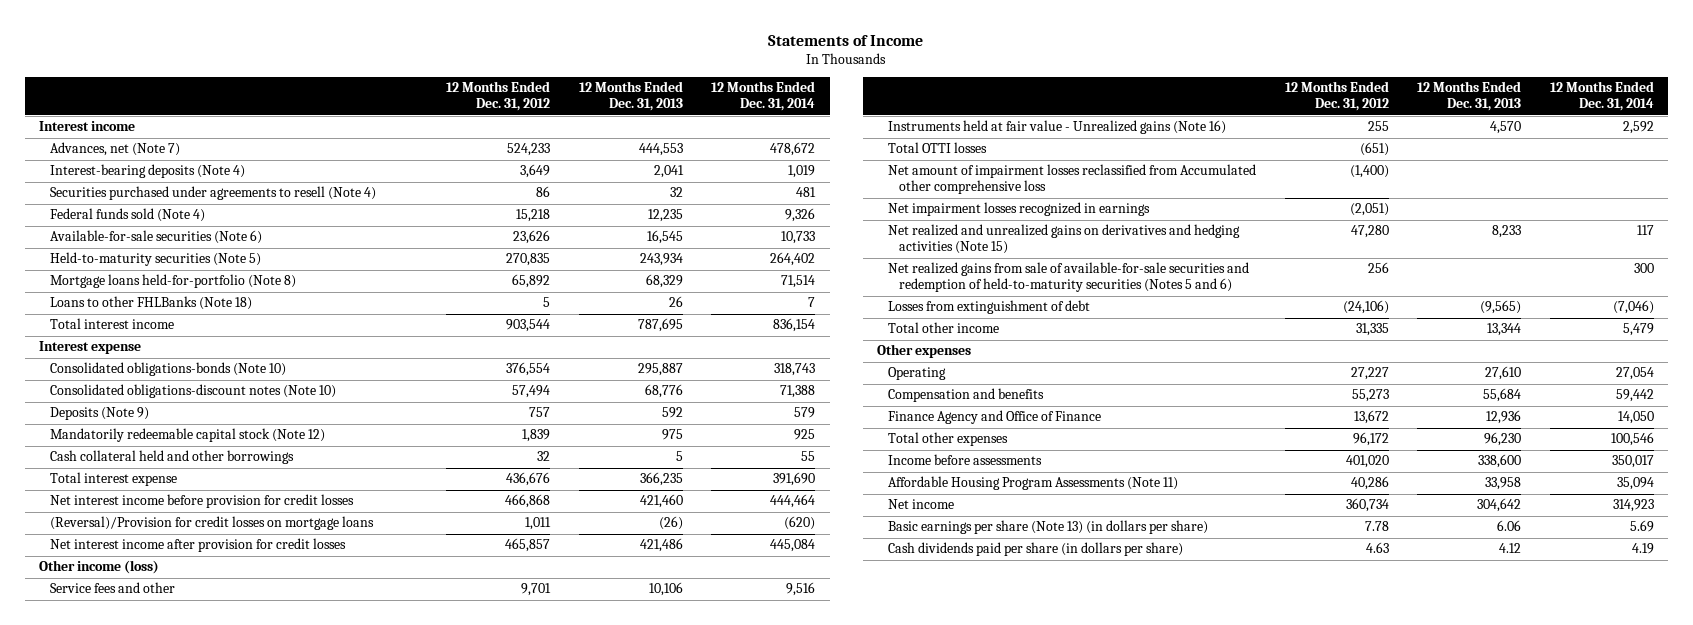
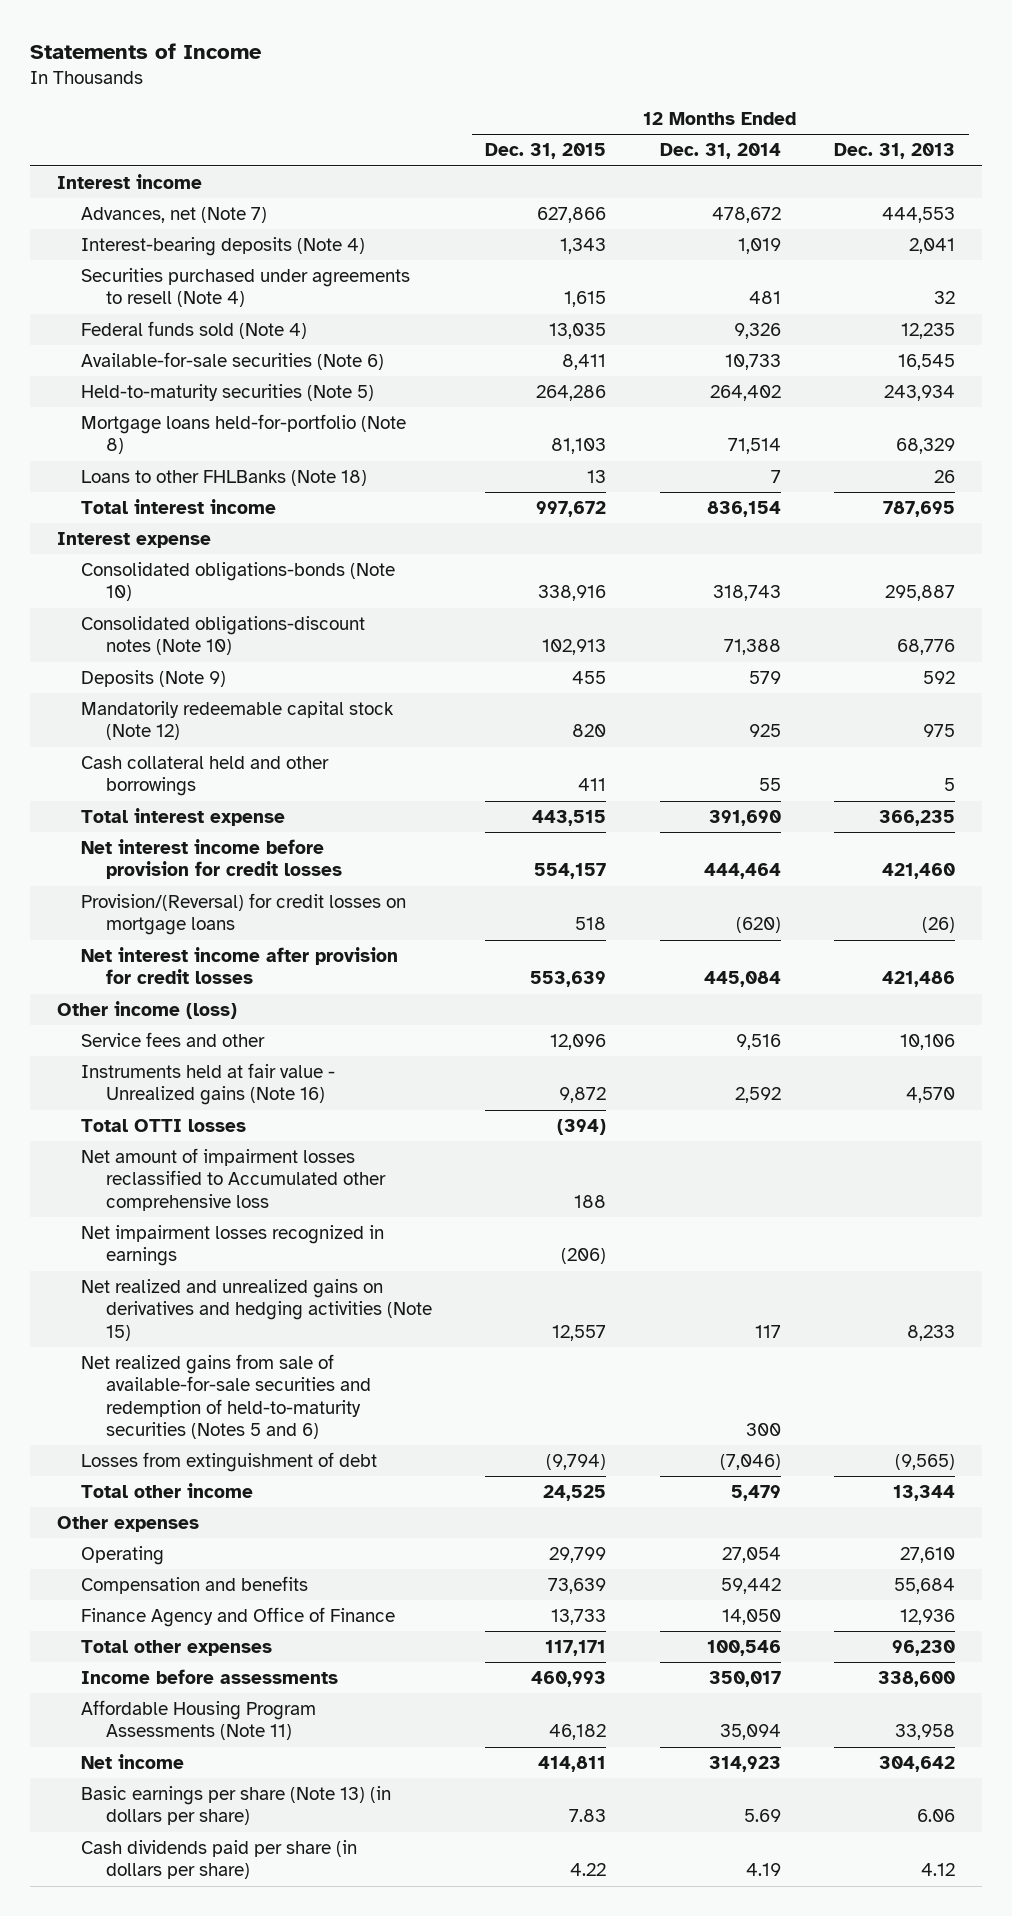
- | 12 Months Ended Dec. 31, 2012 | 12 Months Ended Dec. 31, 2013 | 12 Months Ended Dec. 31, 2014
+ | 12 Months Ended Dec. 31, 2015 | 12 Months Ended Dec. 31, 2014 | 12 Months Ended Dec. 31, 2013
- (Reversal)/Provision for credit losses on mortgage loans | 1,011 | (26) | (620)
+ Provision/(Reversal) for credit losses on mortgage loans | 518 | (620) | (26)
- Net amount of impairment losses reclassified from Accumulated other comprehensive loss | (1,400) | |
+ Net amount of impairment losses reclassified to Accumulated other comprehensive loss | 188 | |

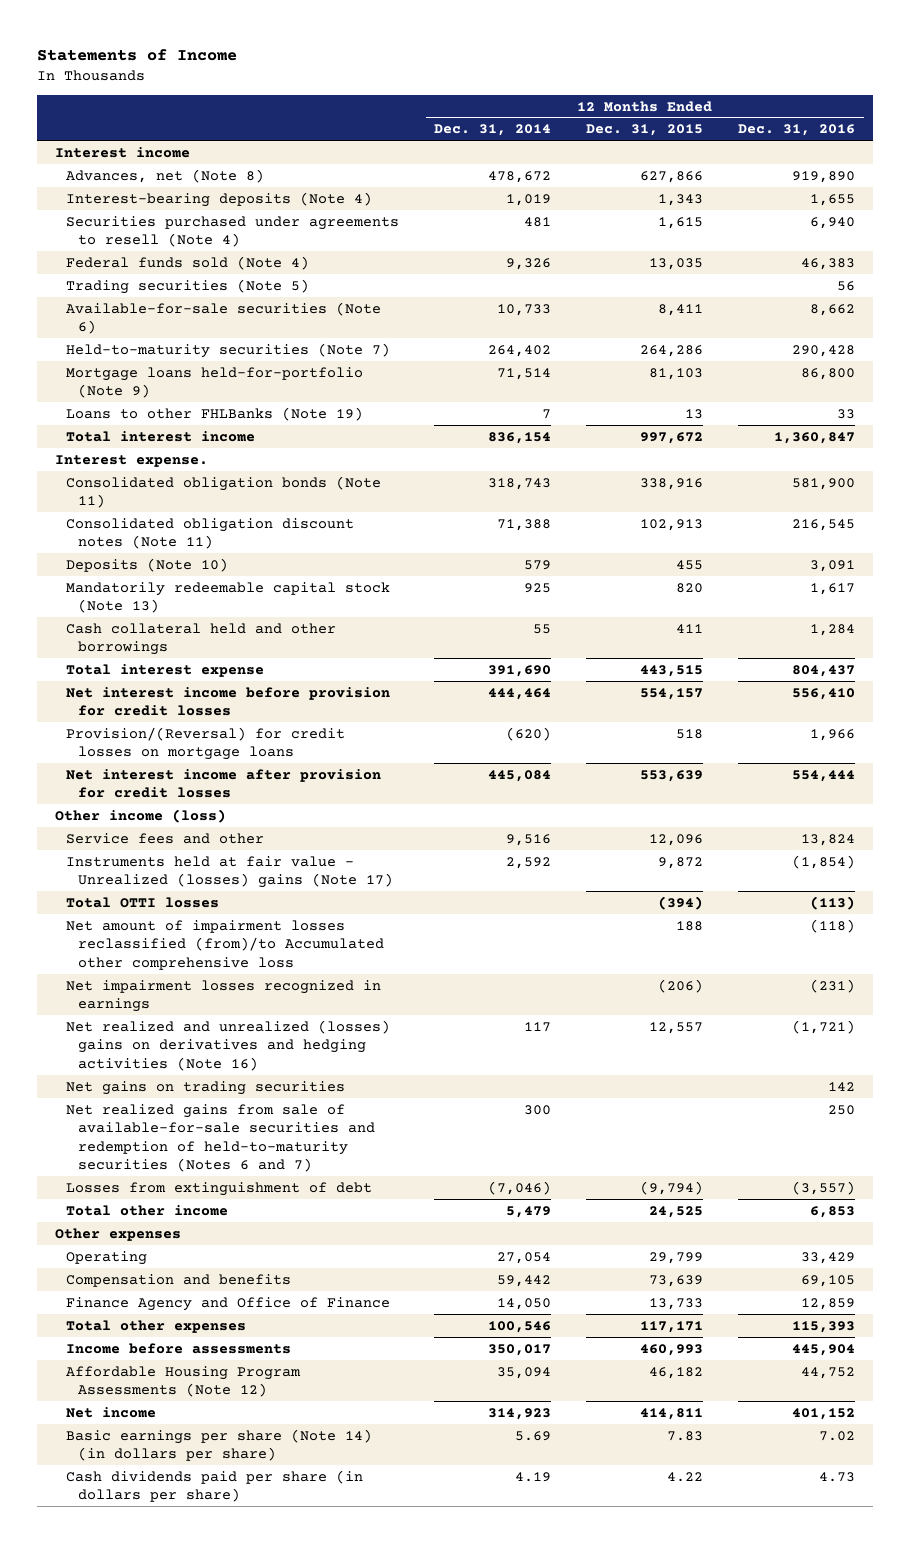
- | 12 Months Ended Dec. 31, 2015 | 12 Months Ended Dec. 31, 2014 | 12 Months Ended Dec. 31, 2013
+ | 12 Months Ended Dec. 31, 2014 | 12 Months Ended Dec. 31, 2015 | 12 Months Ended Dec. 31, 2016
- Advances, net (Note 7) | 627,866 | 478,672 | 444,553
+ Advances, net (Note 8) | 478,672 | 627,866 | 919,890
+ Trading securities (Note 5) | | | 56
- Held-to-maturity securities (Note 5) | 264,286 | 264,402 | 243,934
- Mortgage loans held-for-portfolio (Note 8) | 81,103 | 71,514 | 68,329
- Loans to other FHLBanks (Note 18) | 13 | 7 | 26
+ Held-to-maturity securities (Note 7) | 264,402 | 264,286 | 290,428
+ Mortgage loans held-for-portfolio (Note 9) | 71,514 | 81,103 | 86,800
+ Loans to other FHLBanks (Note 19) | 7 | 13 | 33
- Interest expense
- Consolidated obligations-bonds (Note 10) | 338,916 | 318,743 | 295,887
- Consolidated obligations-discount notes (Note 10) | 102,913 | 71,388 | 68,776
- Deposits (Note 9) | 455 | 579 | 592
- Mandatorily redeemable capital stock (Note 12) | 820 | 925 | 975
+ Interest expense.
+ Consolidated obligation bonds (Note 11) | 318,743 | 338,916 | 581,900
+ Consolidated obligation discount notes (Note 11) | 71,388 | 102,913 | 216,545
+ Deposits (Note 10) | 579 | 455 | 3,091
+ Mandatorily redeemable capital stock (Note 13) | 925 | 820 | 1,617
- Instruments held at fair value - Unrealized gains (Note 16) | 9,872 | 2,592 | 4,570
+ Instruments held at fair value - Unrealized (losses) gains (Note 17) | 2,592 | 9,872 | (1,854)
- Net amount of impairment losses reclassified to Accumulated other comprehensive loss | 188 | |
+ Net amount of impairment losses reclassified (from)/to Accumulated other comprehensive loss | | 188 | (118)
- Net realized and unrealized gains on derivatives and hedging activities (Note 15) | 12,557 | 117 | 8,233
- Net realized gains from sale of available-for-sale securities and redemption of held-to-maturity securities (Notes 5 and 6) | | 300 |
+ Net realized and unrealized (losses) gains on derivatives and hedging activities (Note 16) | 117 | 12,557 | (1,721)
+ Net gains on trading securities | | | 142
+ Net realized gains from sale of available-for-sale securities and redemption of held-to-maturity securities (Notes 6 and 7) | 300 | | 250
- Affordable Housing Program Assessments (Note 11) | 46,182 | 35,094 | 33,958
+ Affordable Housing Program Assessments (Note 12) | 35,094 | 46,182 | 44,752
- Basic earnings per share (Note 13) (in dollars per share) | 7.83 | 5.69 | 6.06
+ Basic earnings per share (Note 14) (in dollars per share) | 5.69 | 7.83 | 7.02

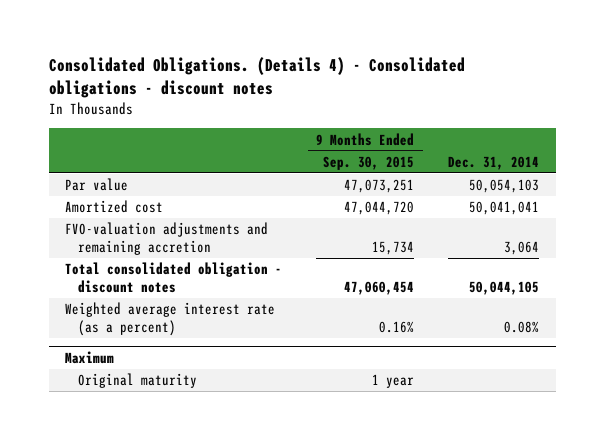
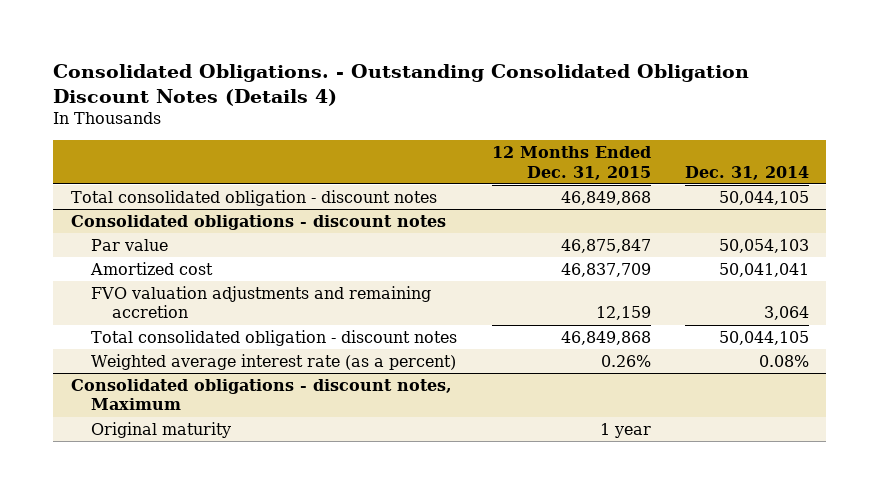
- Consolidated Obligations. (Details 4) - Consolidated obligations - discount notes
+ Consolidated Obligations. - Outstanding Consolidated Obligation Discount Notes (Details 4)
- | 9 Months Ended Sep. 30, 2015 | Dec. 31, 2014
+ | 12 Months Ended Dec. 31, 2015 | Dec. 31, 2014
+ Total consolidated obligation - discount notes | 46,849,868 | 50,044,105
+ Consolidated obligations - discount notes
- FVO-valuation adjustments and remaining accretion | 15,734 | 3,064
+ FVO valuation adjustments and remaining accretion | 12,159 | 3,064
- Maximum
+ Consolidated obligations - discount notes, Maximum

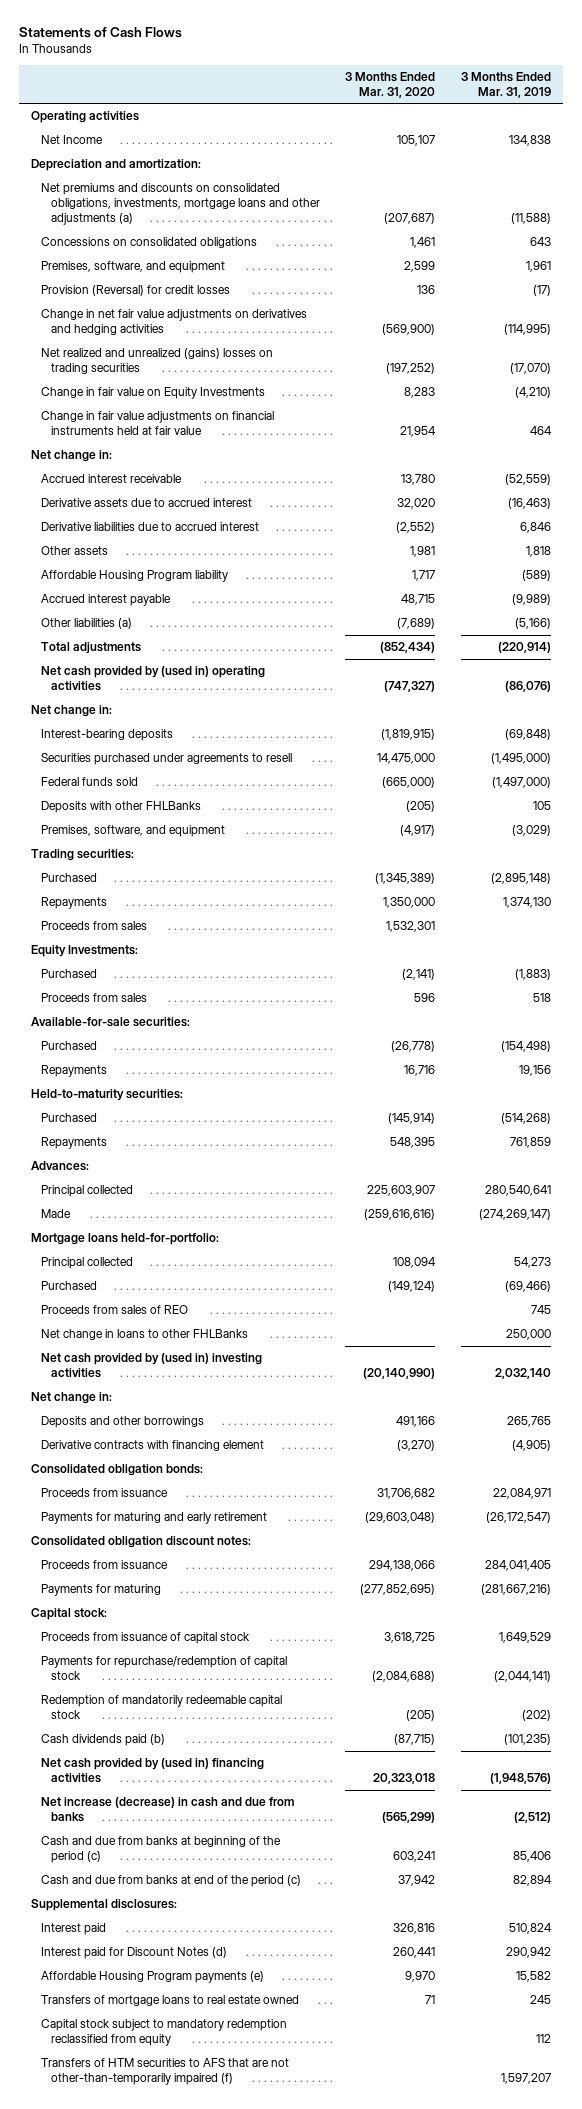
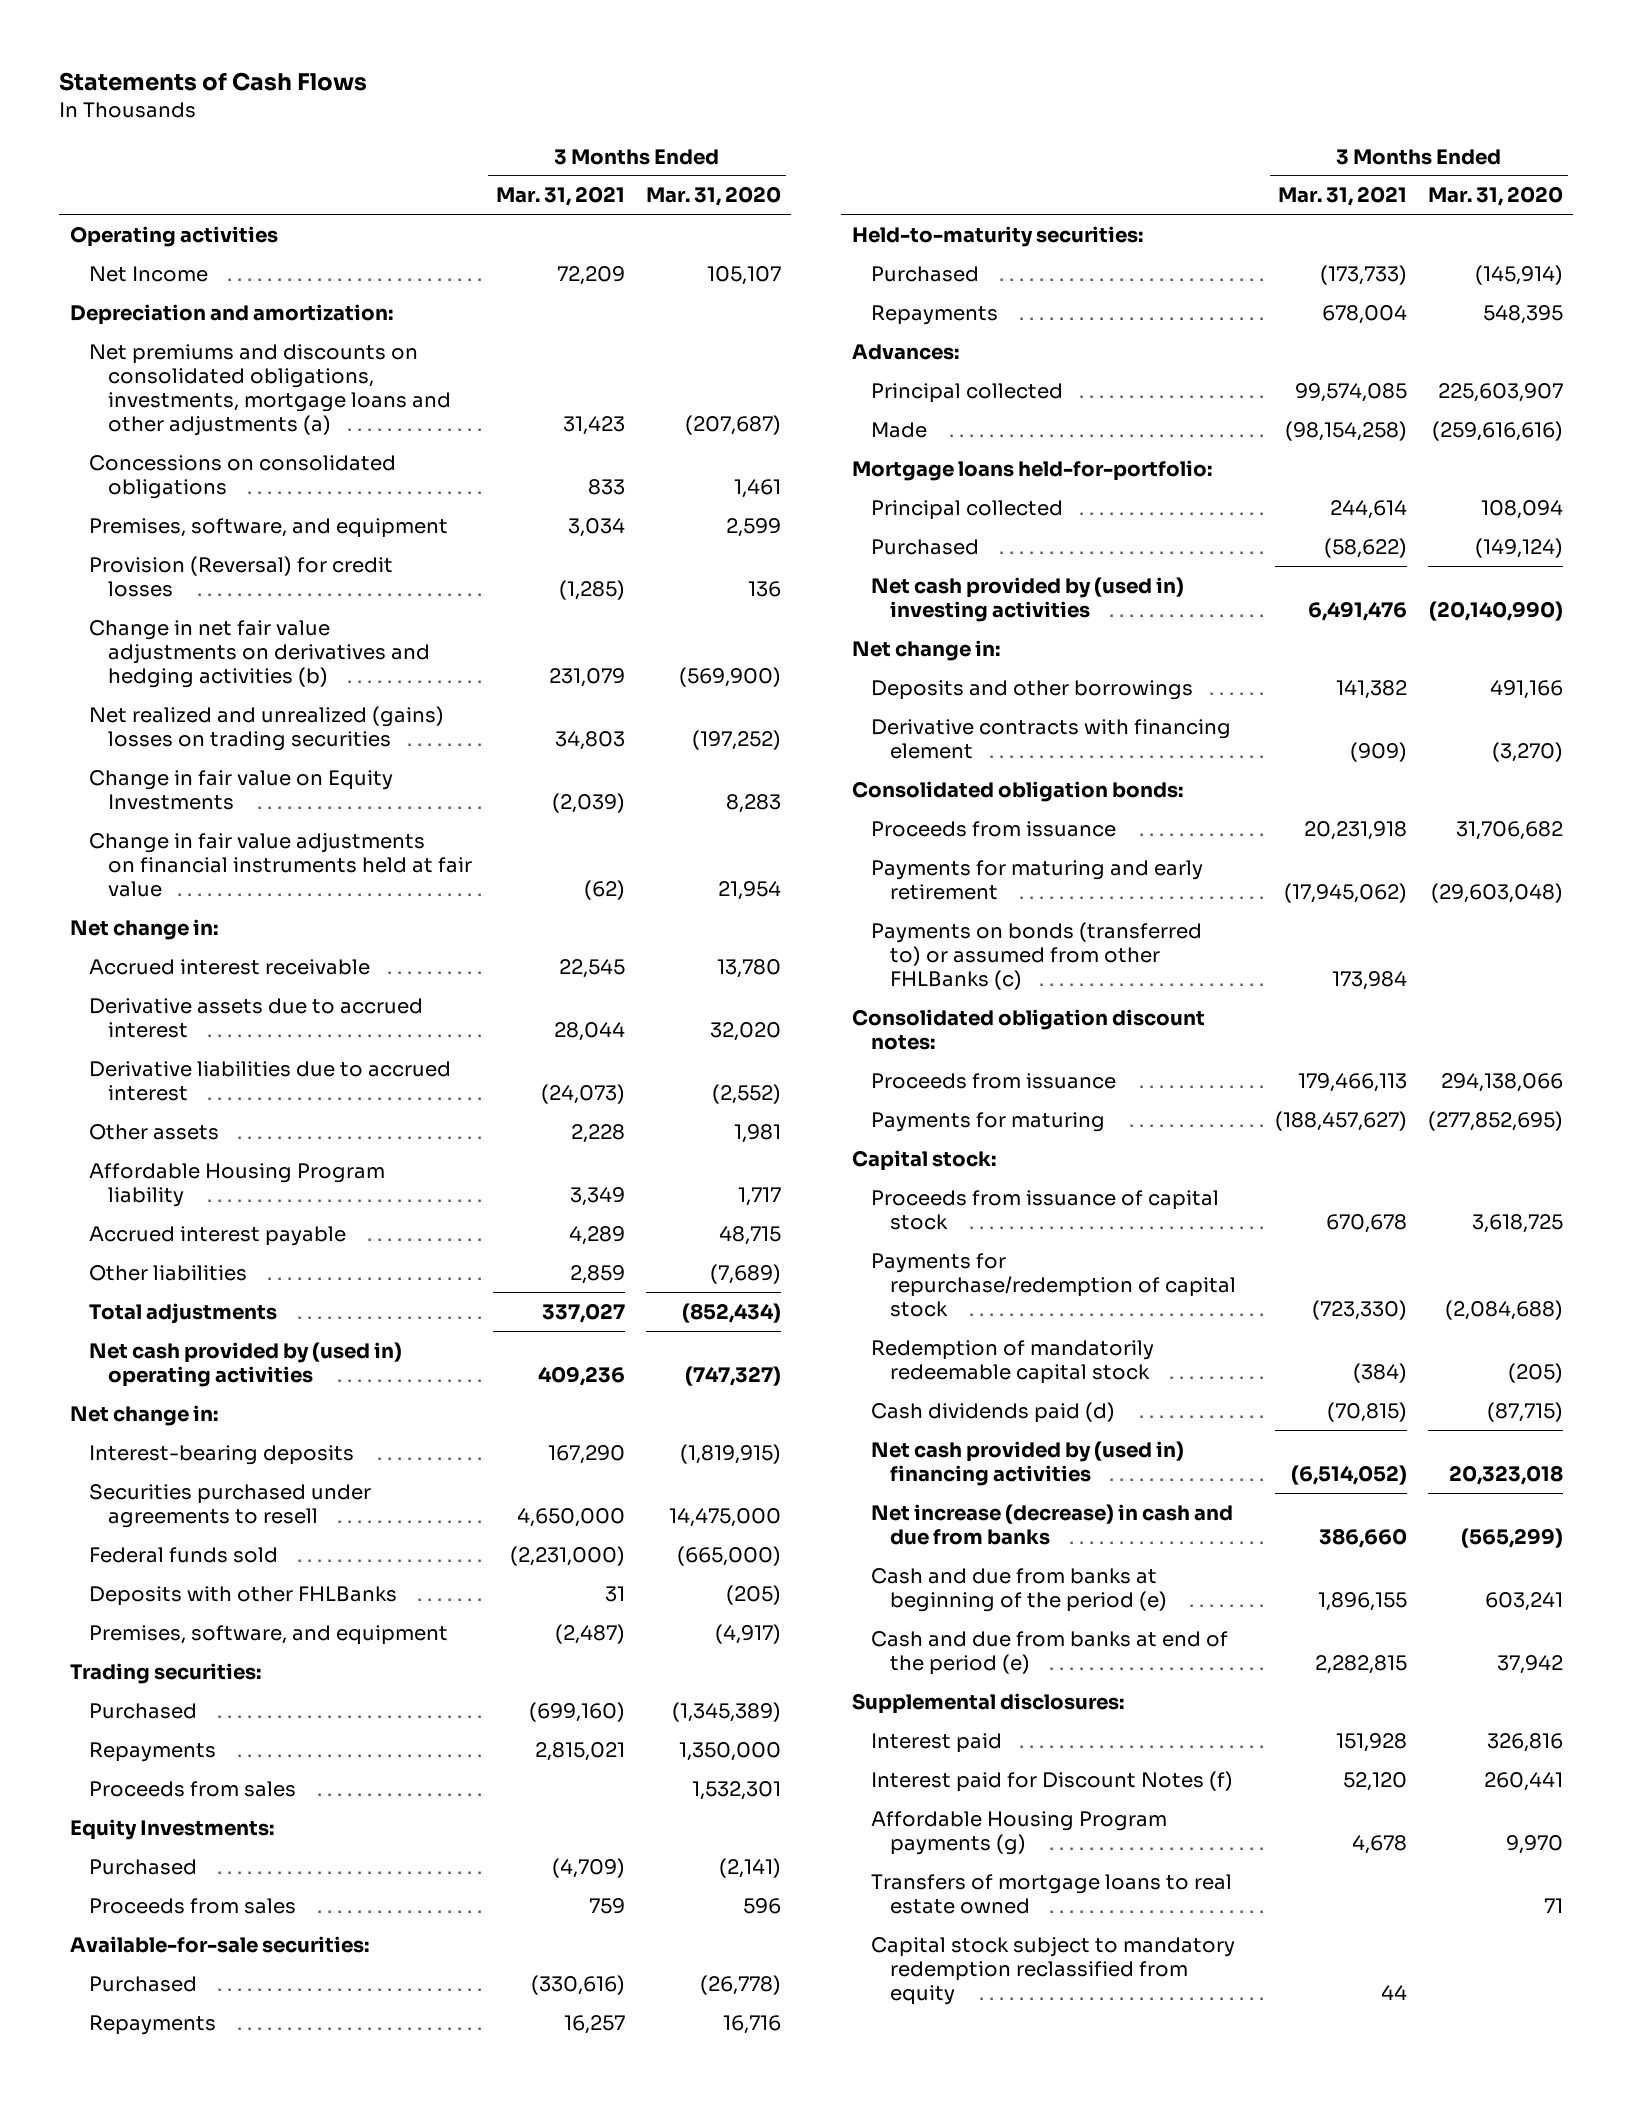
- | 3 Months Ended Mar. 31, 2020 | 3 Months Ended Mar. 31, 2019
+ | 3 Months Ended Mar. 31, 2021 | 3 Months Ended Mar. 31, 2020
- Change in net fair value adjustments on derivatives and hedging activities | (569,900) | (114,995)
+ Change in net fair value adjustments on derivatives and hedging activities (b) | 231,079 | (569,900)
- Other liabilities (a) | (7,689) | (5,166)
+ Other liabilities | 2,859 | (7,689)
- Proceeds from sales of REO | | 745
- Net change in loans to other FHLBanks | | 250,000
+ Payments on bonds (transferred to) or assumed from other FHLBanks (c) | 173,984 |
- Cash dividends paid (b) | (87,715) | (101,235)
+ Cash dividends paid (d) | (70,815) | (87,715)
- Cash and due from banks at beginning of the period (c) | 603,241 | 85,406
- Cash and due from banks at end of the period (c) | 37,942 | 82,894
+ Cash and due from banks at beginning of the period (e) | 1,896,155 | 603,241
+ Cash and due from banks at end of the period (e) | 2,282,815 | 37,942
- Interest paid for Discount Notes (d) | 260,441 | 290,942
- Affordable Housing Program payments (e) | 9,970 | 15,582
+ Interest paid for Discount Notes (f) | 52,120 | 260,441
+ Affordable Housing Program payments (g) | 4,678 | 9,970
- Transfers of HTM securities to AFS that are not other-than-temporarily impaired (f) | | 1,597,207

